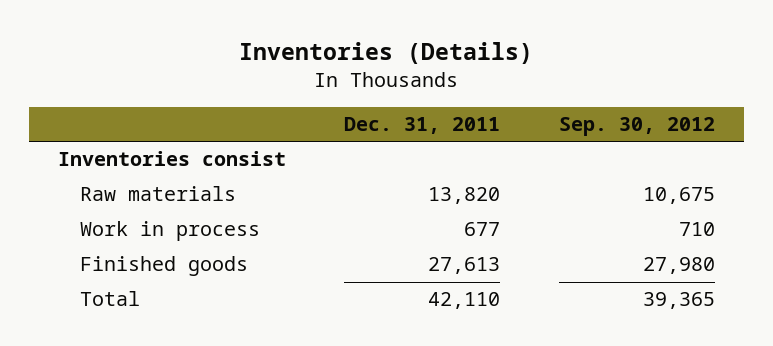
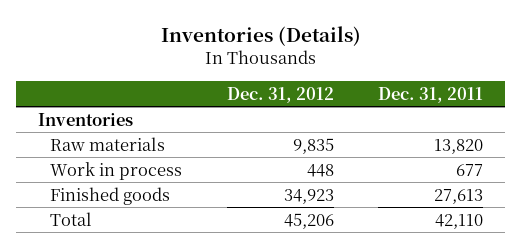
- | Dec. 31, 2011 | Sep. 30, 2012
+ | Dec. 31, 2012 | Dec. 31, 2011
- Inventories consist
+ Inventories

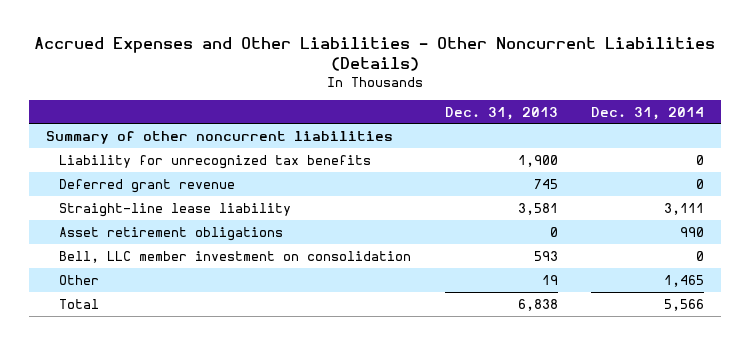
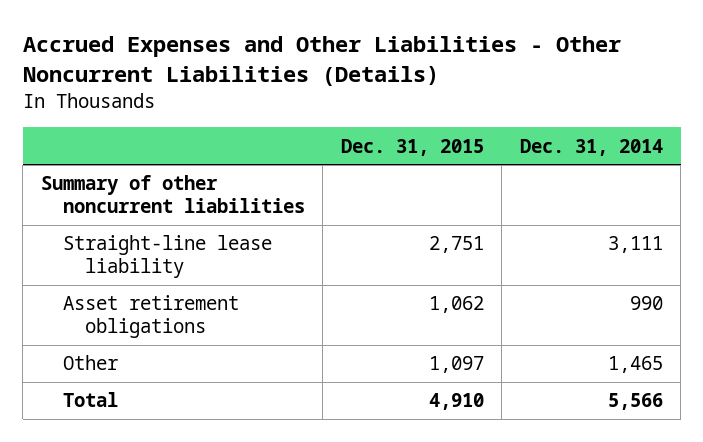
- | Dec. 31, 2013 | Dec. 31, 2014
+ | Dec. 31, 2015 | Dec. 31, 2014
- Liability for unrecognized tax benefits | 1,900 | 0
- Deferred grant revenue | 745 | 0
- Bell, LLC member investment on consolidation | 593 | 0

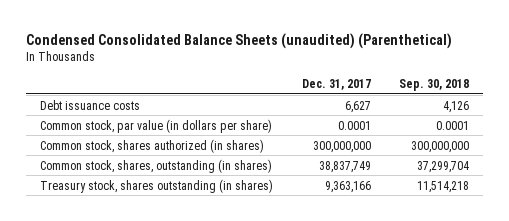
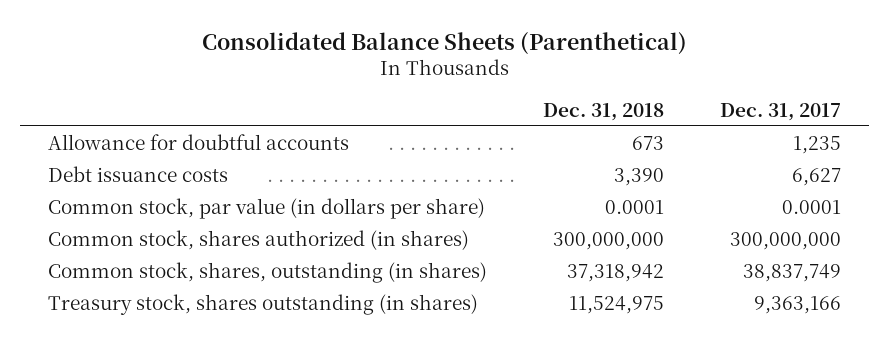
- Condensed Consolidated Balance Sheets (unaudited) (Parenthetical)
+ Consolidated Balance Sheets (Parenthetical)
- | Dec. 31, 2017 | Sep. 30, 2018
+ | Dec. 31, 2018 | Dec. 31, 2017
+ Allowance for doubtful accounts | 673 | 1,235

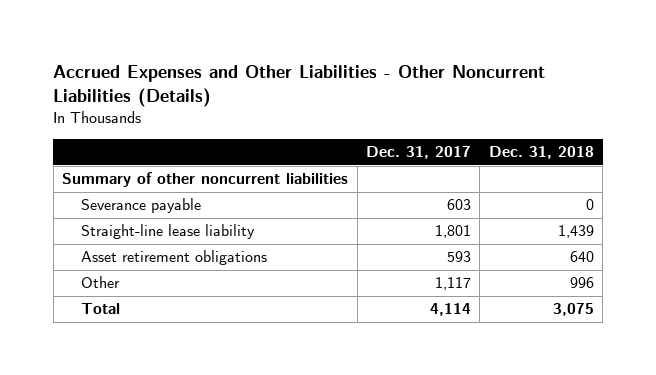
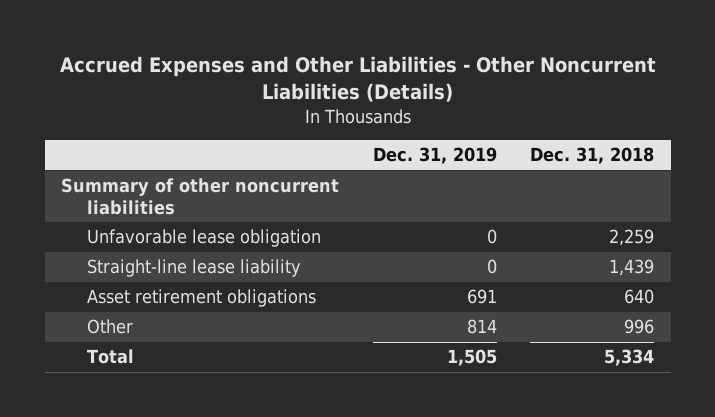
- | Dec. 31, 2017 | Dec. 31, 2018
+ | Dec. 31, 2019 | Dec. 31, 2018
- Severance payable | 603 | 0
+ Unfavorable lease obligation | 0 | 2,259
- Total | 4,114 | 3,075
+ Total | 1,505 | 5,334

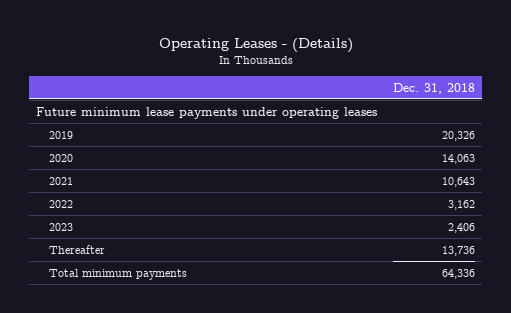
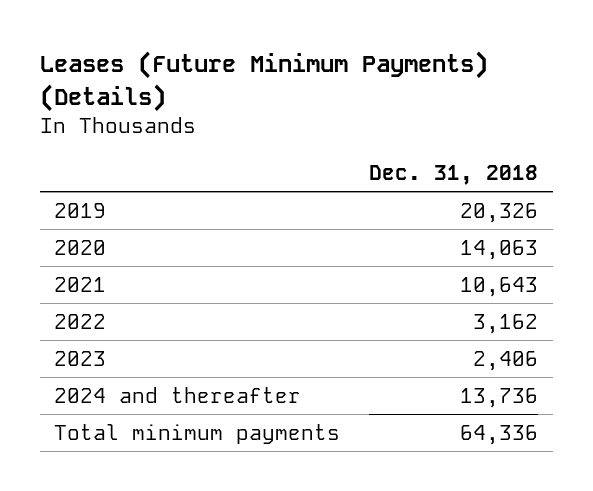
- Operating Leases - (Details)
+ Leases (Future Minimum Payments) (Details)
- Future minimum lease payments under operating leases
- Thereafter | 13,736
+ 2024 and thereafter | 13,736

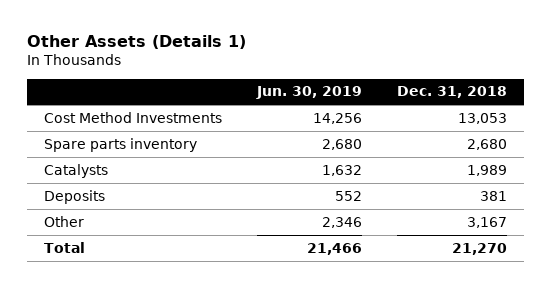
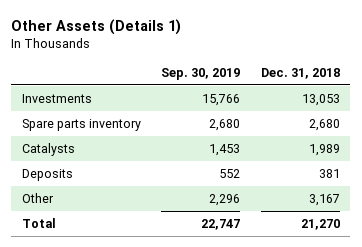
- | Jun. 30, 2019 | Dec. 31, 2018
+ | Sep. 30, 2019 | Dec. 31, 2018
- Cost Method Investments | 14,256 | 13,053
+ Investments | 15,766 | 13,053

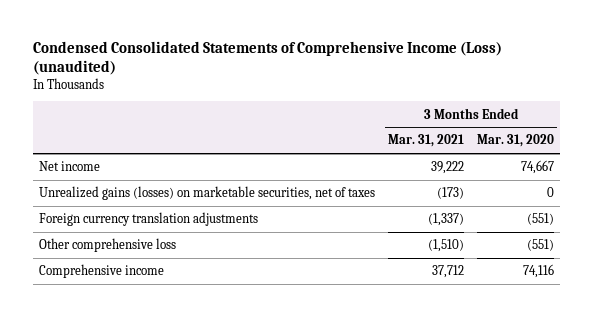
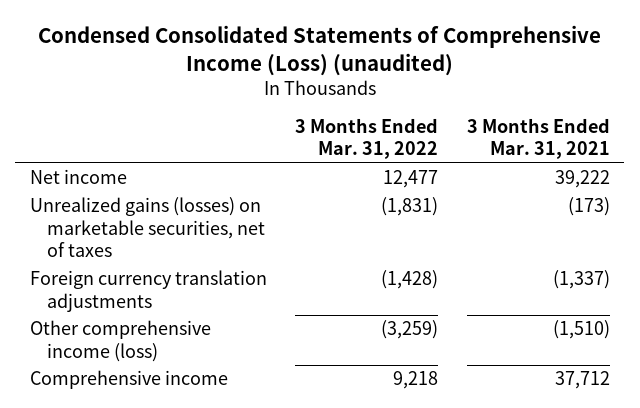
- | 3 Months Ended Mar. 31, 2021 | 3 Months Ended Mar. 31, 2020
+ | 3 Months Ended Mar. 31, 2022 | 3 Months Ended Mar. 31, 2021
- Other comprehensive loss | (1,510) | (551)
+ Other comprehensive income (loss) | (3,259) | (1,510)

